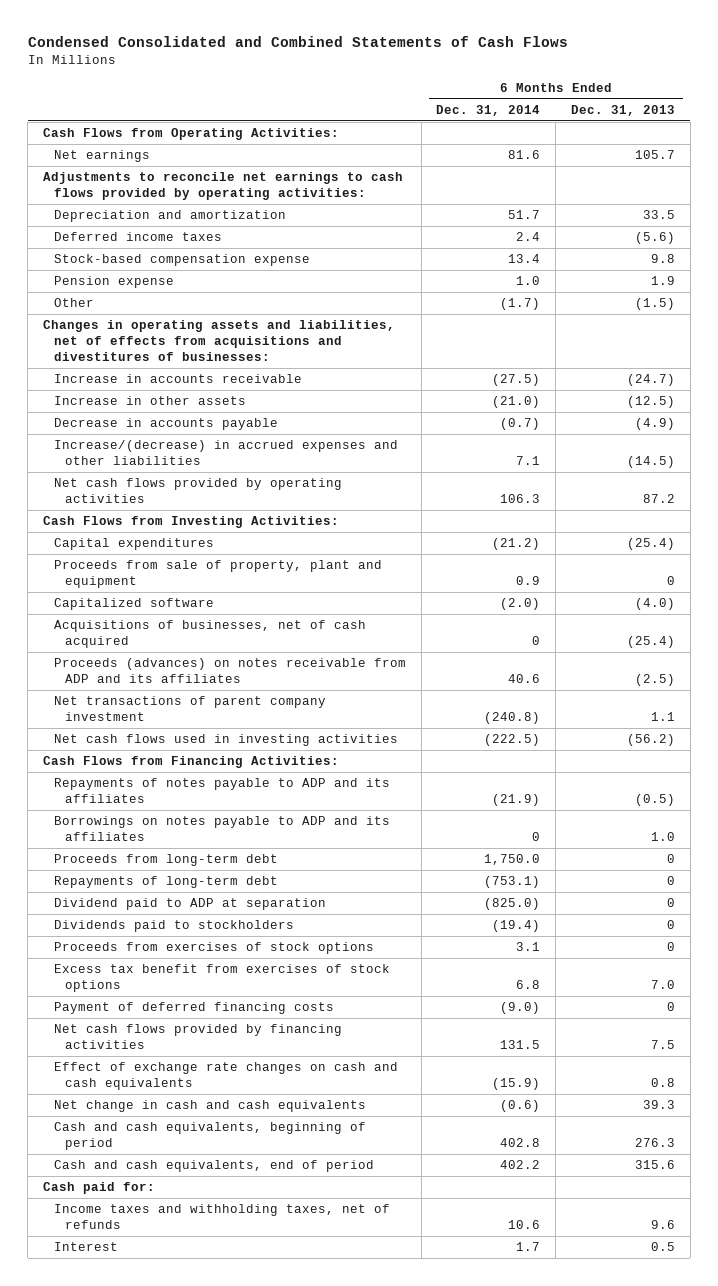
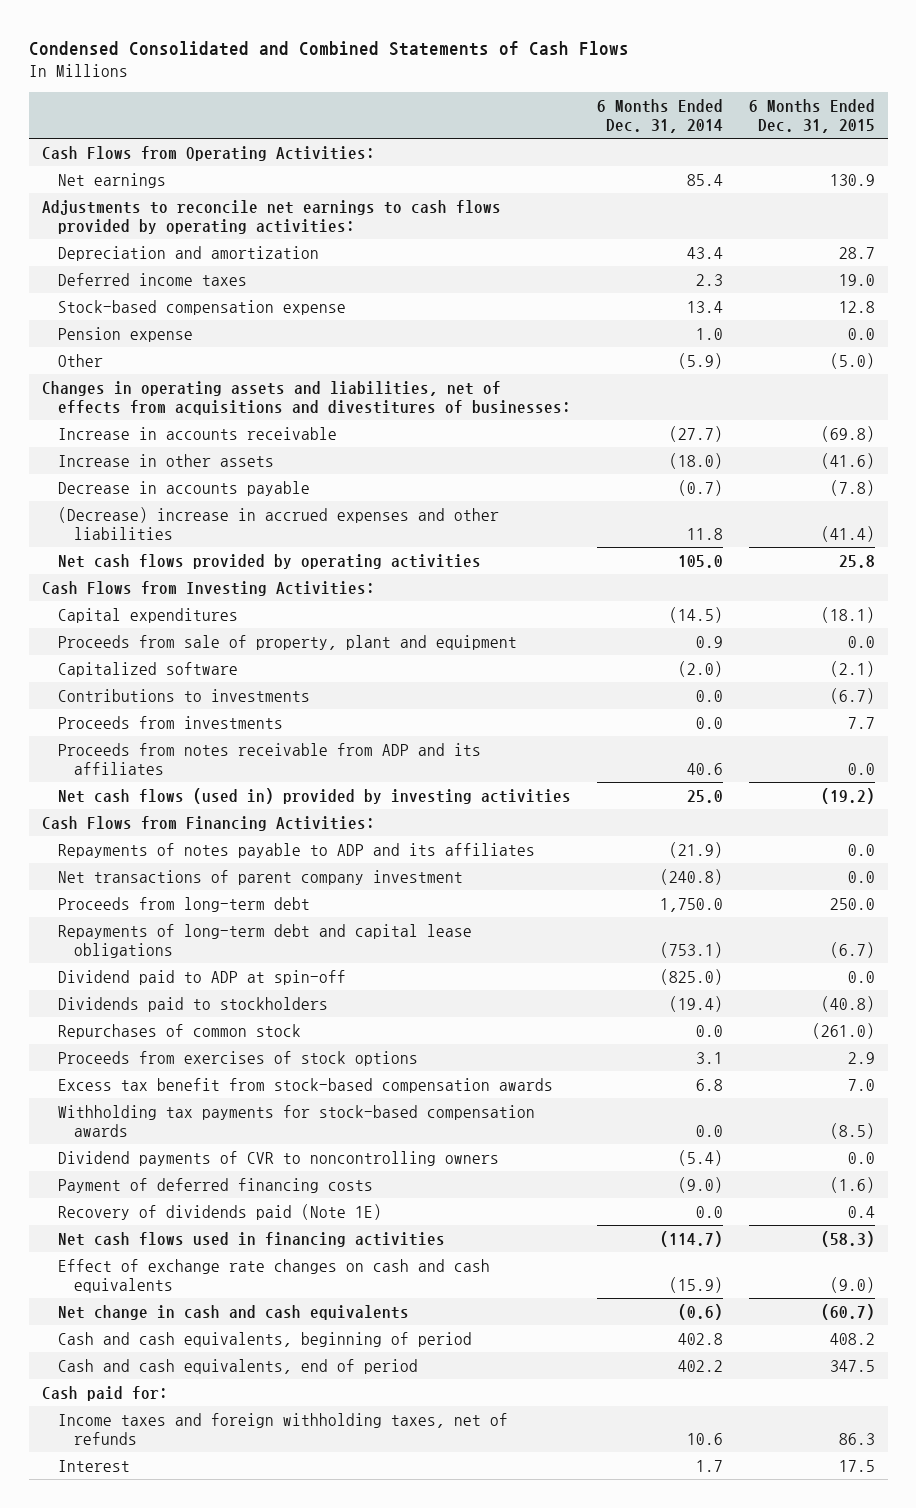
- | 6 Months Ended Dec. 31, 2014 | 6 Months Ended Dec. 31, 2013
+ | 6 Months Ended Dec. 31, 2014 | 6 Months Ended Dec. 31, 2015
- Net earnings | 81.6 | 105.7
+ Net earnings | 85.4 | 130.9
- Depreciation and amortization | 51.7 | 33.5
- Deferred income taxes | 2.4 | (5.6)
+ Depreciation and amortization | 43.4 | 28.7
+ Deferred income taxes | 2.3 | 19.0
- Other | (1.7) | (1.5)
+ Other | (5.9) | (5.0)
- Increase in accounts receivable | (27.5) | (24.7)
- Increase in other assets | (21.0) | (12.5)
+ Increase in accounts receivable | (27.7) | (69.8)
+ Increase in other assets | (18.0) | (41.6)
- Increase/(decrease) in accrued expenses and other liabilities | 7.1 | (14.5)
- Net cash flows provided by operating activities | 106.3 | 87.2
+ (Decrease) increase in accrued expenses and other liabilities | 11.8 | (41.4)
+ Net cash flows provided by operating activities | 105.0 | 25.8
- Capital expenditures | (21.2) | (25.4)
+ Capital expenditures | (14.5) | (18.1)
- Acquisitions of businesses, net of cash acquired | 0 | (25.4)
- Proceeds (advances) on notes receivable from ADP and its affiliates | 40.6 | (2.5)
- Net cash flows used in investing activities | (222.5) | (56.2)
+ Contributions to investments | 0.0 | (6.7)
+ Proceeds from investments | 0.0 | 7.7
+ Proceeds from notes receivable from ADP and its affiliates | 40.6 | 0.0
+ Net cash flows (used in) provided by investing activities | 25.0 | (19.2)
- Borrowings on notes payable to ADP and its affiliates | 0 | 1.0
moved down: Net transactions of parent company investment | (240.8) | 0.0
- Repayments of long-term debt | (753.1) | 0
- Dividend paid to ADP at separation | (825.0) | 0
+ Repayments of long-term debt and capital lease obligations | (753.1) | (6.7)
+ Dividend paid to ADP at spin-off | (825.0) | 0.0
+ Repurchases of common stock | 0.0 | (261.0)
- Excess tax benefit from exercises of stock options | 6.8 | 7.0
+ Excess tax benefit from stock-based compensation awards | 6.8 | 7.0
+ Withholding tax payments for stock-based compensation awards | 0.0 | (8.5)
+ Dividend payments of CVR to noncontrolling owners | (5.4) | 0.0
- Net cash flows provided by financing activities | 131.5 | 7.5
+ Recovery of dividends paid (Note 1E) | 0.0 | 0.4
+ Net cash flows used in financing activities | (114.7) | (58.3)
- Income taxes and withholding taxes, net of refunds | 10.6 | 9.6
+ Income taxes and foreign withholding taxes, net of refunds | 10.6 | 86.3

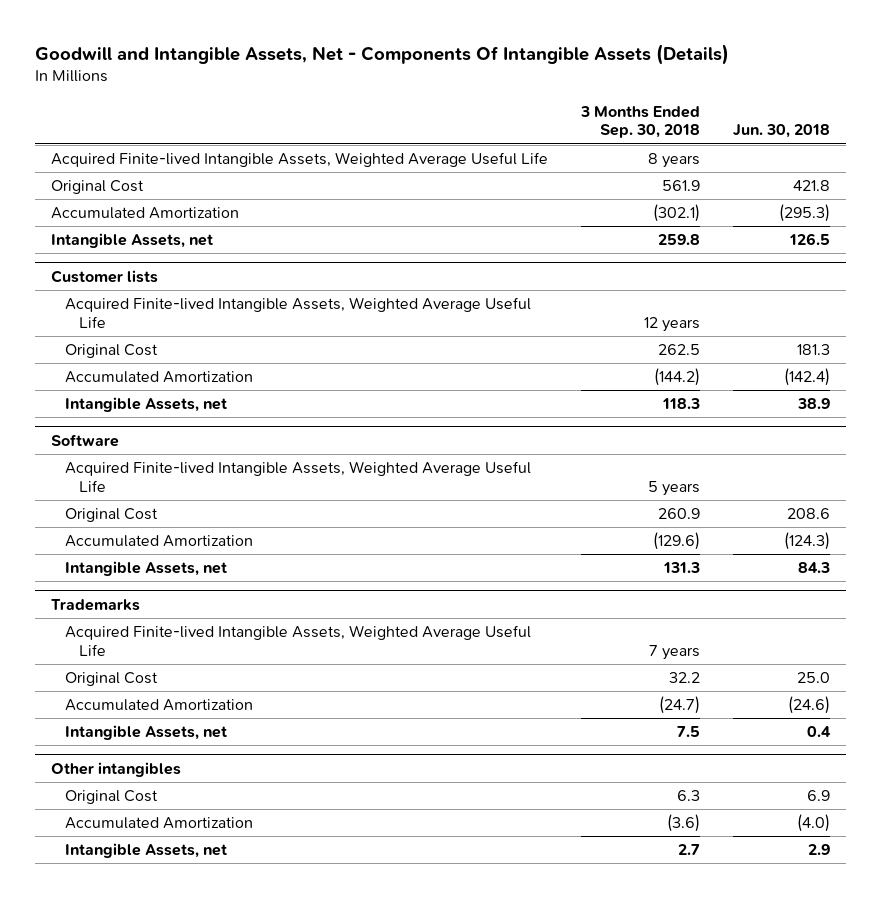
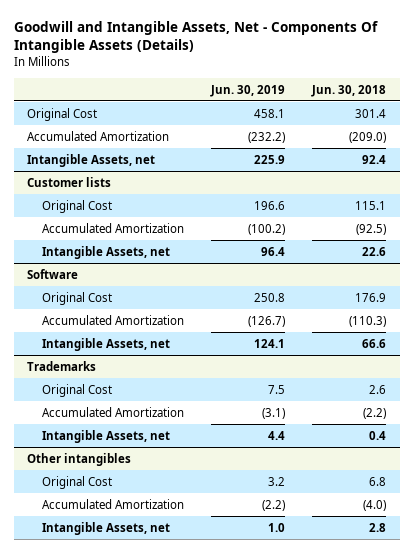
- | 3 Months Ended Sep. 30, 2018 | Jun. 30, 2018
+ | Jun. 30, 2019 | Jun. 30, 2018
- Acquired Finite-lived Intangible Assets, Weighted Average Useful Life | 8 years |
- Original Cost | 561.9 | 421.8
- Accumulated Amortization | (302.1) | (295.3)
- Intangible Assets, net | 259.8 | 126.5
+ Original Cost | 458.1 | 301.4
+ Accumulated Amortization | (232.2) | (209.0)
+ Intangible Assets, net | 225.9 | 92.4
@ Customer lists
- Acquired Finite-lived Intangible Assets, Weighted Average Useful Life | 12 years |
- Original Cost | 262.5 | 181.3
- Accumulated Amortization | (144.2) | (142.4)
- Intangible Assets, net | 118.3 | 38.9
+ Original Cost | 196.6 | 115.1
+ Accumulated Amortization | (100.2) | (92.5)
+ Intangible Assets, net | 96.4 | 22.6
@ Software
- Acquired Finite-lived Intangible Assets, Weighted Average Useful Life | 5 years |
- Original Cost | 260.9 | 208.6
- Accumulated Amortization | (129.6) | (124.3)
- Intangible Assets, net | 131.3 | 84.3
+ Original Cost | 250.8 | 176.9
+ Accumulated Amortization | (126.7) | (110.3)
+ Intangible Assets, net | 124.1 | 66.6
@ Trademarks
- Acquired Finite-lived Intangible Assets, Weighted Average Useful Life | 7 years |
- Original Cost | 32.2 | 25.0
- Accumulated Amortization | (24.7) | (24.6)
+ Original Cost | 7.5 | 2.6
+ Accumulated Amortization | (3.1) | (2.2)
@ Other intangibles
- Original Cost | 6.3 | 6.9
+ Original Cost | 3.2 | 6.8
- Intangible Assets, net | 2.7 | 2.9
+ Intangible Assets, net | 1.0 | 2.8

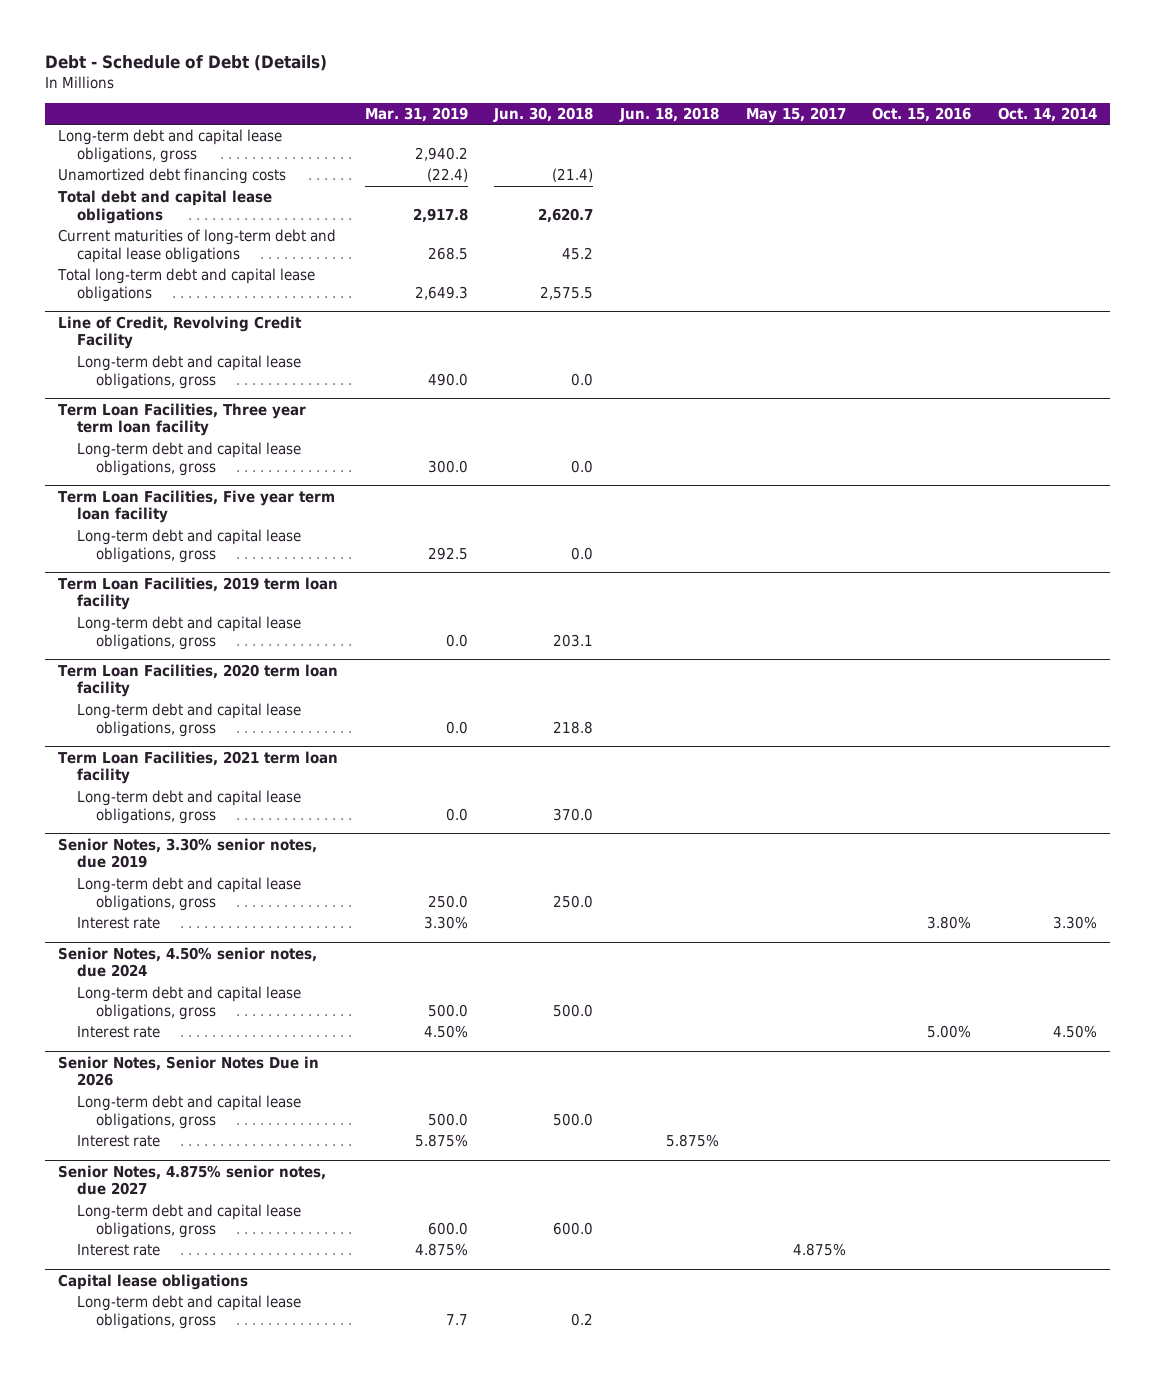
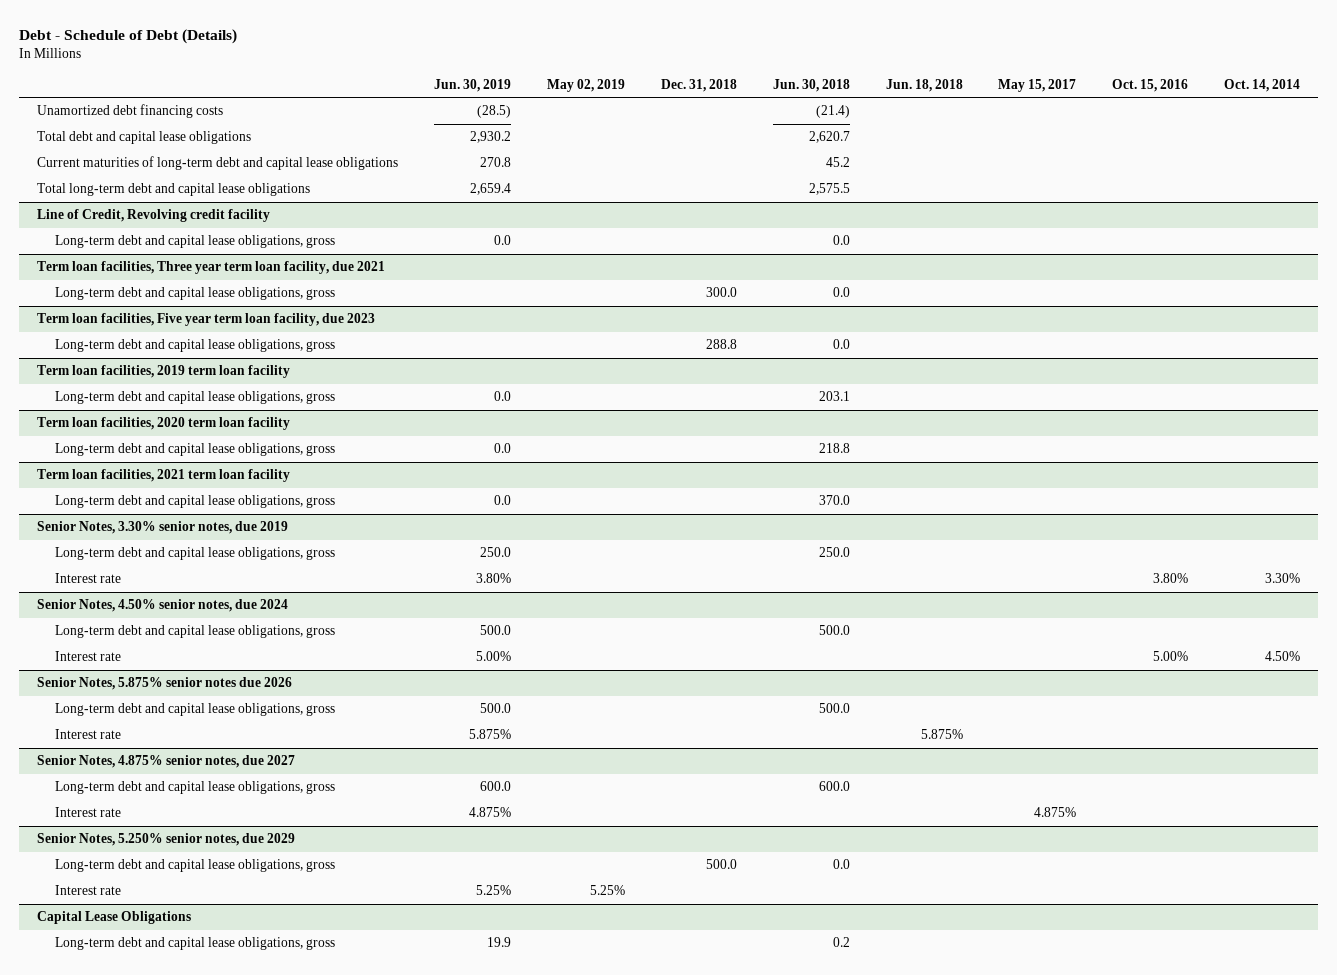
- | Mar. 31, 2019 | Jun. 30, 2018 | Jun. 18, 2018 | May 15, 2017 | Oct. 15, 2016 | Oct. 14, 2014
+ | Jun. 30, 2019 | May 02, 2019 | Dec. 31, 2018 | Jun. 30, 2018 | Jun. 18, 2018 | May 15, 2017 | Oct. 15, 2016 | Oct. 14, 2014
- Long-term debt and capital lease obligations, gross | 2,940.2 | | | | |
- Line of Credit, Revolving Credit Facility
+ Line of Credit, Revolving credit facility
- Term Loan Facilities, Three year term loan facility
+ Term loan facilities, Three year term loan facility, due 2021
- Term Loan Facilities, Five year term loan facility
+ Term loan facilities, Five year term loan facility, due 2023
- Term Loan Facilities, 2019 term loan facility
+ Term loan facilities, 2019 term loan facility
- Term Loan Facilities, 2020 term loan facility
+ Term loan facilities, 2020 term loan facility
- Term Loan Facilities, 2021 term loan facility
+ Term loan facilities, 2021 term loan facility
- Senior Notes, Senior Notes Due in 2026
+ Senior Notes, 5.875% senior notes due 2026
- Capital lease obligations
+ Senior Notes, 5.250% senior notes, due 2029
+ Long-term debt and capital lease obligations, gross | | | 500.0 | 0.0 | | | |
+ Interest rate | 5.25% | 5.25% | | | | | |
+ Capital Lease Obligations

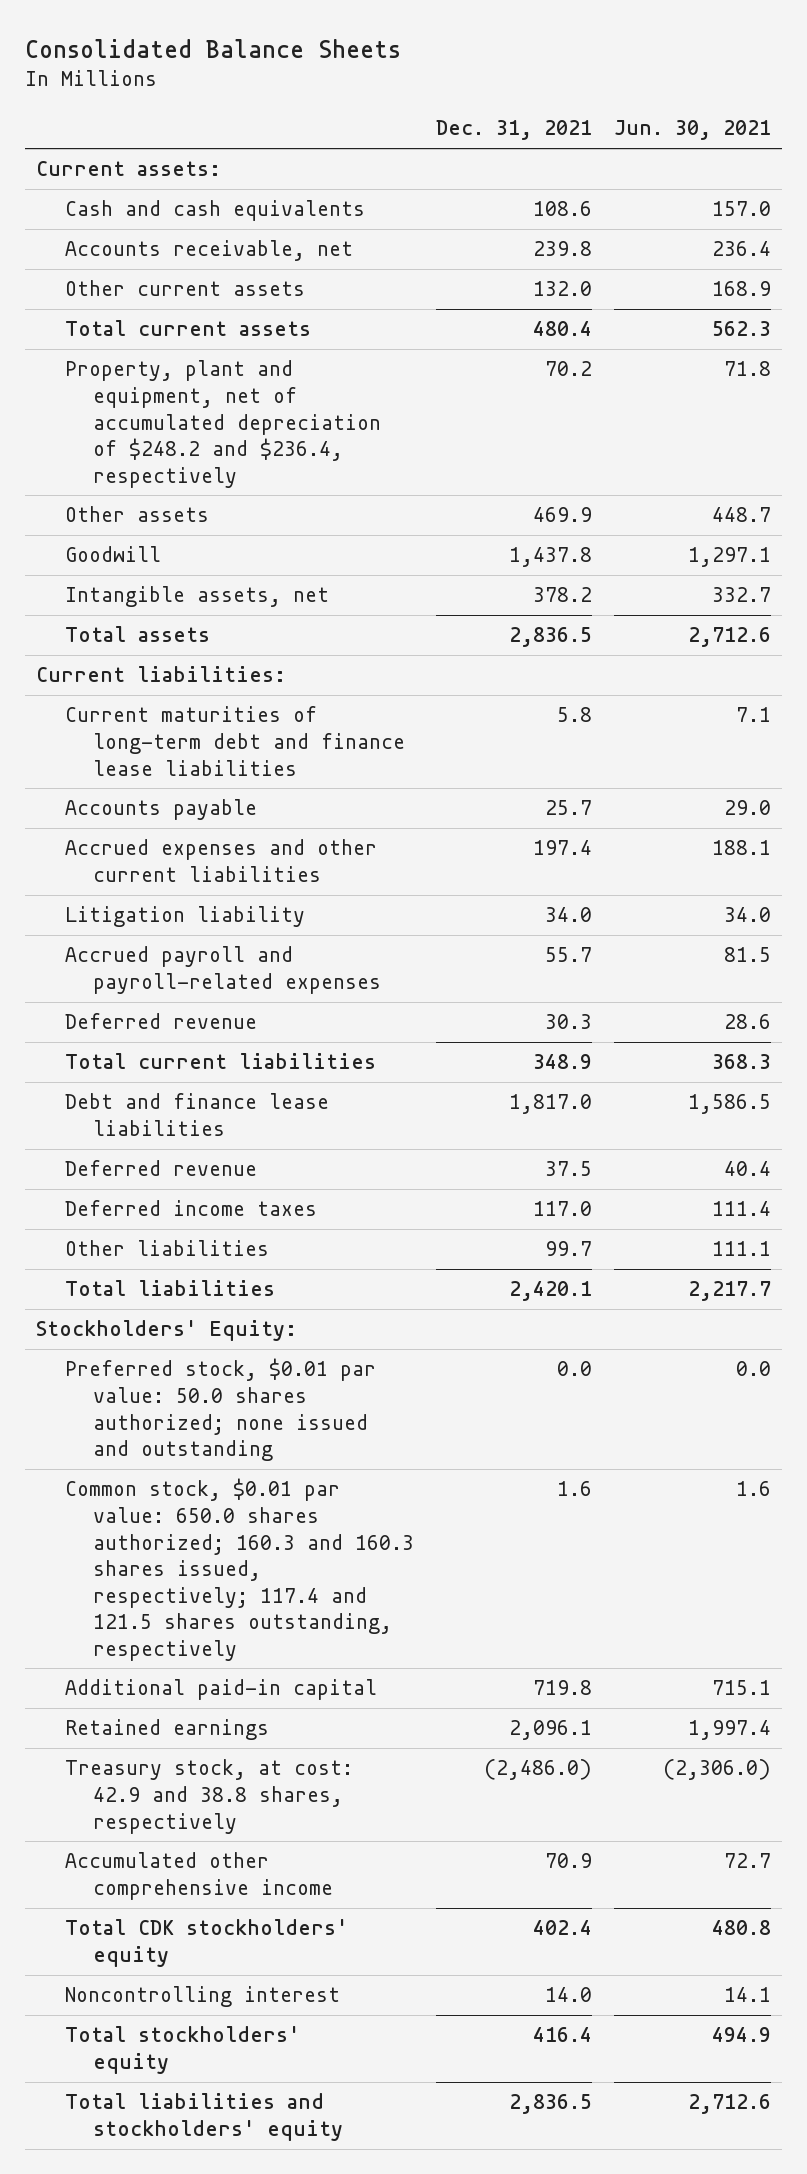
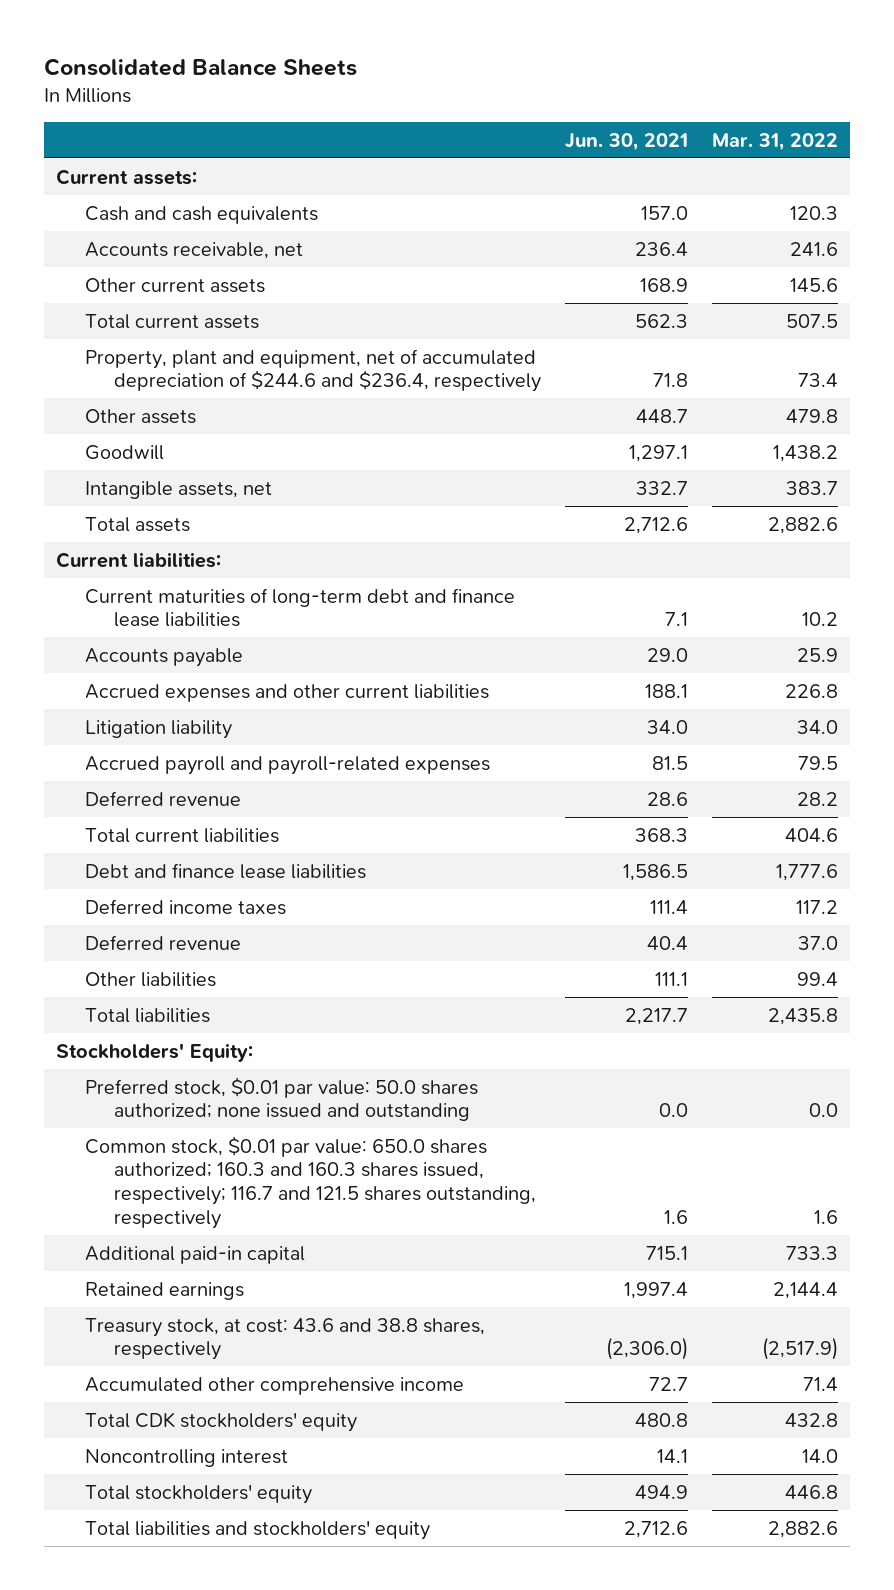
- | Dec. 31, 2021 | Jun. 30, 2021
+ | Jun. 30, 2021 | Mar. 31, 2022
- Property, plant and equipment, net of accumulated depreciation of $248.2 and $236.4, respectively | 70.2 | 71.8
+ Property, plant and equipment, net of accumulated depreciation of $244.6 and $236.4, respectively | 71.8 | 73.4
moved down: Deferred revenue | 40.4 | 37.0
- Common stock, $0.01 par value: 650.0 shares authorized; 160.3 and 160.3 shares issued, respectively; 117.4 and 121.5 shares outstanding, respectively | 1.6 | 1.6
+ Common stock, $0.01 par value: 650.0 shares authorized; 160.3 and 160.3 shares issued, respectively; 116.7 and 121.5 shares outstanding, respectively | 1.6 | 1.6
- Treasury stock, at cost: 42.9 and 38.8 shares, respectively | (2,486.0) | (2,306.0)
+ Treasury stock, at cost: 43.6 and 38.8 shares, respectively | (2,306.0) | (2,517.9)

